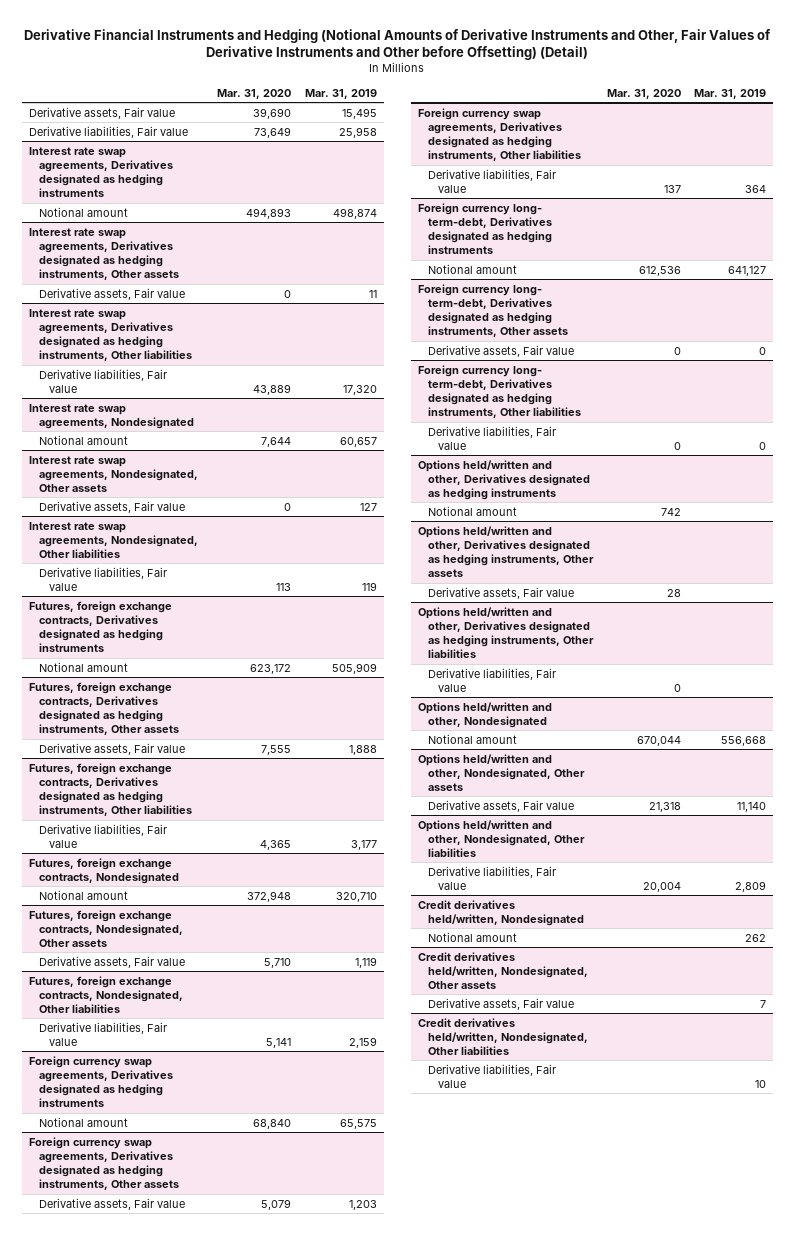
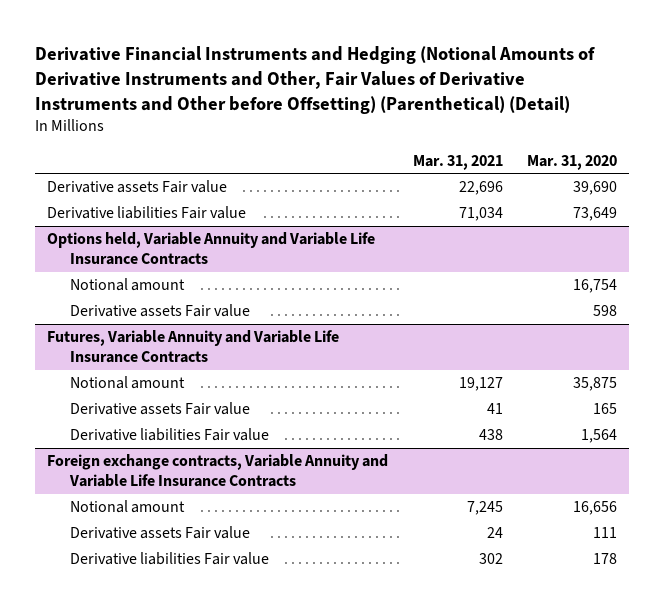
- Derivative Financial Instruments and Hedging (Notional Amounts of Derivative Instruments and Other, Fair Values of Derivative Instruments and Other before Offsetting) (Detail)
+ Derivative Financial Instruments and Hedging (Notional Amounts of Derivative Instruments and Other, Fair Values of Derivative Instruments and Other before Offsetting) (Parenthetical) (Detail)
- | Mar. 31, 2020 | Mar. 31, 2019
+ | Mar. 31, 2021 | Mar. 31, 2020
- Derivative assets, Fair value | 39,690 | 15,495
- Derivative liabilities, Fair value | 73,649 | 25,958
- Interest rate swap agreements, Derivatives designated as hedging instruments
- Notional amount | 494,893 | 498,874
- Interest rate swap agreements, Derivatives designated as hedging instruments, Other assets
- Derivative assets, Fair value | 0 | 11
- Interest rate swap agreements, Derivatives designated as hedging instruments, Other liabilities
- Derivative liabilities, Fair value | 43,889 | 17,320
- Interest rate swap agreements, Nondesignated
- Notional amount | 7,644 | 60,657
- Interest rate swap agreements, Nondesignated, Other assets
- Derivative assets, Fair value | 0 | 127
- Interest rate swap agreements, Nondesignated, Other liabilities
- Derivative liabilities, Fair value | 113 | 119
- Futures, foreign exchange contracts, Derivatives designated as hedging instruments
- Notional amount | 623,172 | 505,909
- Futures, foreign exchange contracts, Derivatives designated as hedging instruments, Other assets
- Derivative assets, Fair value | 7,555 | 1,888
- Futures, foreign exchange contracts, Derivatives designated as hedging instruments, Other liabilities
- Derivative liabilities, Fair value | 4,365 | 3,177
- Futures, foreign exchange contracts, Nondesignated
- Notional amount | 372,948 | 320,710
- Futures, foreign exchange contracts, Nondesignated, Other assets
- Derivative assets, Fair value | 5,710 | 1,119
- Futures, foreign exchange contracts, Nondesignated, Other liabilities
- Derivative liabilities, Fair value | 5,141 | 2,159
- Foreign currency swap agreements, Derivatives designated as hedging instruments
- Notional amount | 68,840 | 65,575
- Foreign currency swap agreements, Derivatives designated as hedging instruments, Other assets
- Derivative assets, Fair value | 5,079 | 1,203
- Foreign currency swap agreements, Derivatives designated as hedging instruments, Other liabilities
- Derivative liabilities, Fair value | 137 | 364
- Foreign currency long- term-debt, Derivatives designated as hedging instruments
- Notional amount | 612,536 | 641,127
- Foreign currency long- term-debt, Derivatives designated as hedging instruments, Other assets
- Derivative assets, Fair value | 0 | 0
- Foreign currency long- term-debt, Derivatives designated as hedging instruments, Other liabilities
- Derivative liabilities, Fair value | 0 | 0
- Options held/written and other, Derivatives designated as hedging instruments
- Notional amount | 742 |
- Options held/written and other, Derivatives designated as hedging instruments, Other assets
- Derivative assets, Fair value | 28 |
- Options held/written and other, Derivatives designated as hedging instruments, Other liabilities
- Derivative liabilities, Fair value | 0 |
- Options held/written and other, Nondesignated
- Notional amount | 670,044 | 556,668
- Options held/written and other, Nondesignated, Other assets
- Derivative assets, Fair value | 21,318 | 11,140
- Options held/written and other, Nondesignated, Other liabilities
- Derivative liabilities, Fair value | 20,004 | 2,809
- Credit derivatives held/written, Nondesignated
- Notional amount | | 262
- Credit derivatives held/written, Nondesignated, Other assets
- Derivative assets, Fair value | | 7
- Credit derivatives held/written, Nondesignated, Other liabilities
- Derivative liabilities, Fair value | | 10
+ Derivative assets Fair value | 22,696 | 39,690
+ Derivative liabilities Fair value | 71,034 | 73,649
+ Options held, Variable Annuity and Variable Life Insurance Contracts
+ Notional amount | | 16,754
+ Derivative assets Fair value | | 598
+ Futures, Variable Annuity and Variable Life Insurance Contracts
+ Notional amount | 19,127 | 35,875
+ Derivative assets Fair value | 41 | 165
+ Derivative liabilities Fair value | 438 | 1,564
+ Foreign exchange contracts, Variable Annuity and Variable Life Insurance Contracts
+ Notional amount | 7,245 | 16,656
+ Derivative assets Fair value | 24 | 111
+ Derivative liabilities Fair value | 302 | 178

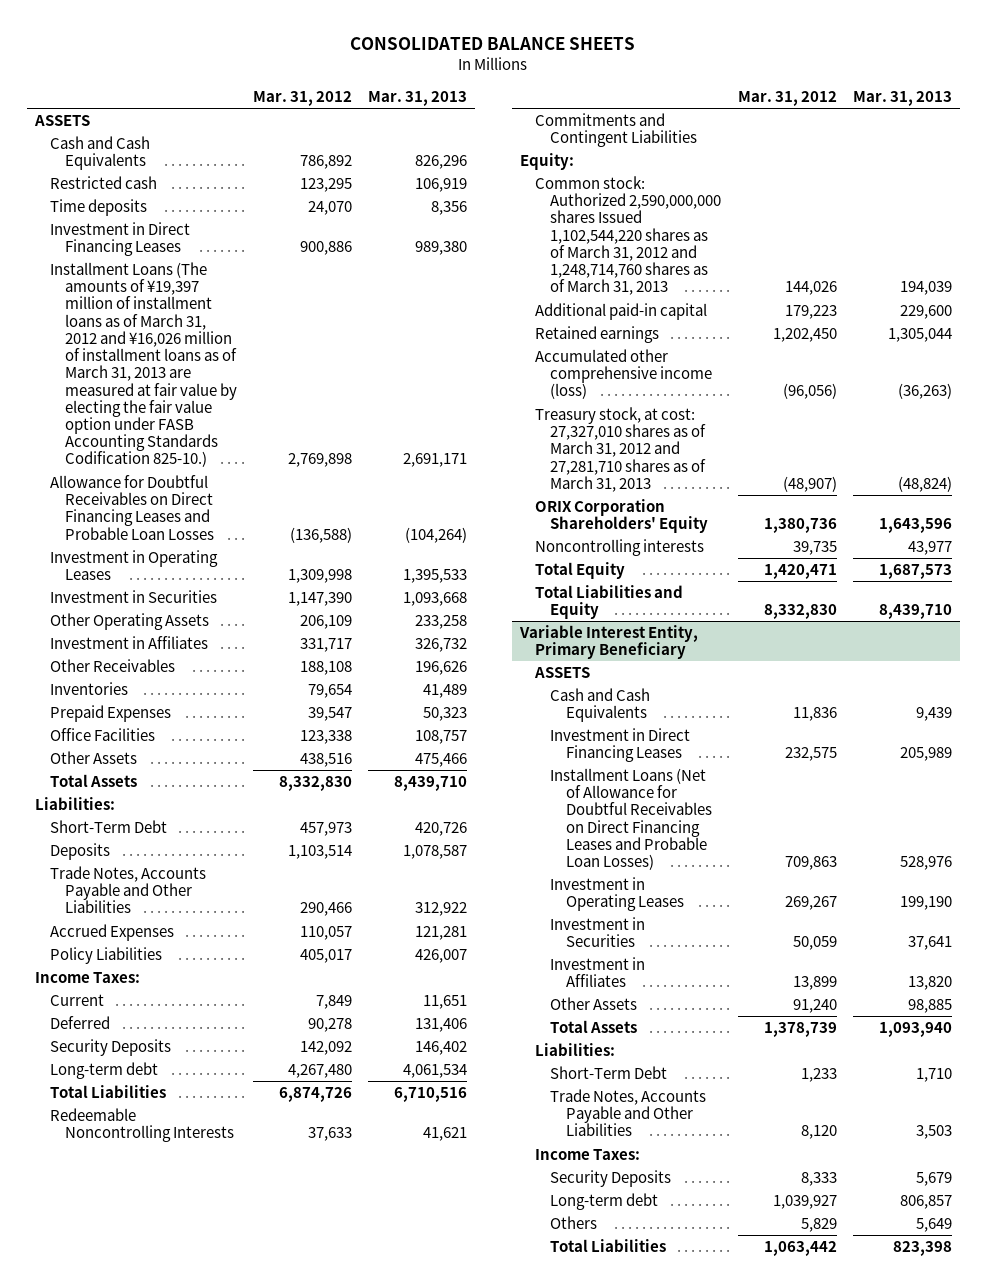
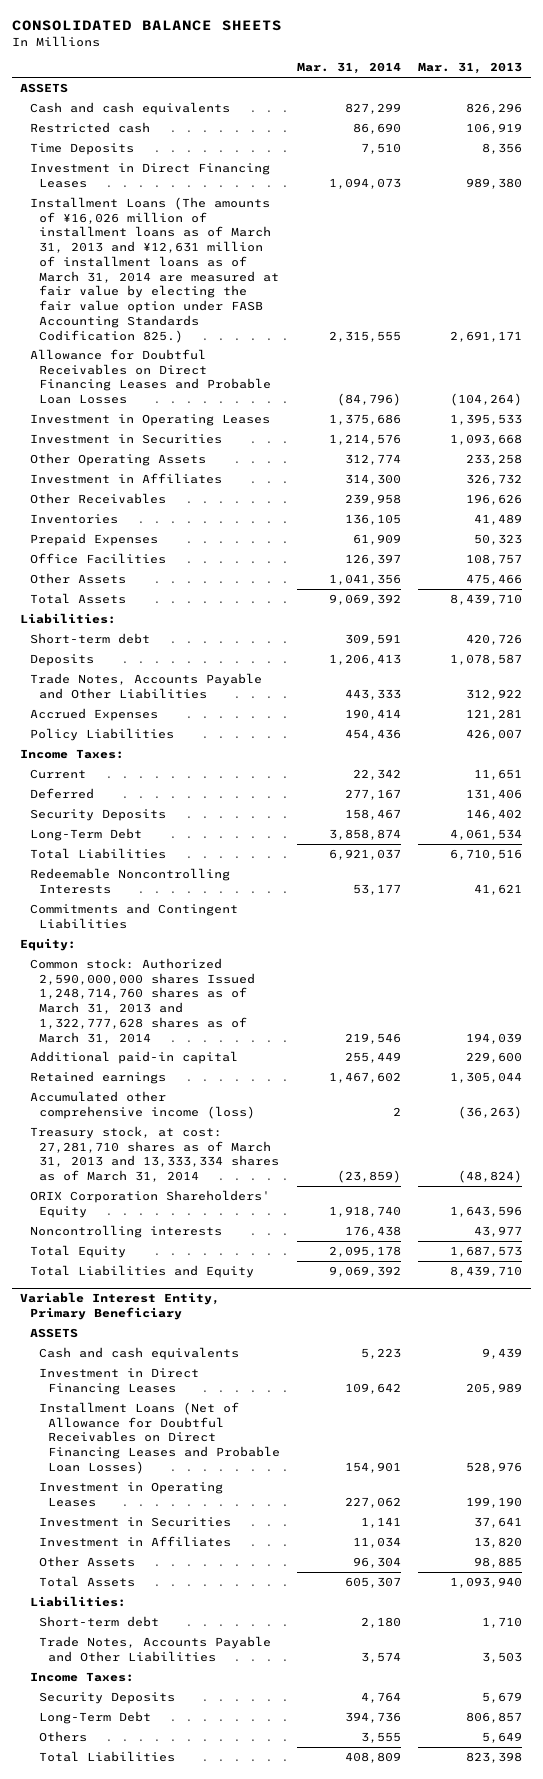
- | Mar. 31, 2012 | Mar. 31, 2013
+ | Mar. 31, 2014 | Mar. 31, 2013
- Cash and Cash Equivalents | 786,892 | 826,296
+ Cash and cash equivalents | 827,299 | 826,296
- Time deposits | 24,070 | 8,356
+ Time Deposits | 7,510 | 8,356
- Installment Loans (The amounts of ¥19,397 million of installment loans as of March 31, 2012 and ¥16,026 million of installment loans as of March 31, 2013 are measured at fair value by electing the fair value option under FASB Accounting Standards Codification 825-10.) | 2,769,898 | 2,691,171
+ Installment Loans (The amounts of ¥16,026 million of installment loans as of March 31, 2013 and ¥12,631 million of installment loans as of March 31, 2014 are measured at fair value by electing the fair value option under FASB Accounting Standards Codification 825.) | 2,315,555 | 2,691,171
- Short-Term Debt | 457,973 | 420,726
+ Short-term debt | 309,591 | 420,726
- Long-term debt | 4,267,480 | 4,061,534
+ Long-Term Debt | 3,858,874 | 4,061,534
- Common stock: Authorized 2,590,000,000 shares Issued 1,102,544,220 shares as of March 31, 2012 and 1,248,714,760 shares as of March 31, 2013 | 144,026 | 194,039
+ Common stock: Authorized 2,590,000,000 shares Issued 1,248,714,760 shares as of March 31, 2013 and 1,322,777,628 shares as of March 31, 2014 | 219,546 | 194,039
- Treasury stock, at cost: 27,327,010 shares as of March 31, 2012 and 27,281,710 shares as of March 31, 2013 | (48,907) | (48,824)
+ Treasury stock, at cost: 27,281,710 shares as of March 31, 2013 and 13,333,334 shares as of March 31, 2014 | (23,859) | (48,824)
@ Variable Interest Entity, Primary Beneficiary
- Cash and Cash Equivalents | 11,836 | 9,439
+ Cash and cash equivalents | 5,223 | 9,439
- Short-Term Debt | 1,233 | 1,710
+ Short-term debt | 2,180 | 1,710
- Long-term debt | 1,039,927 | 806,857
+ Long-Term Debt | 394,736 | 806,857

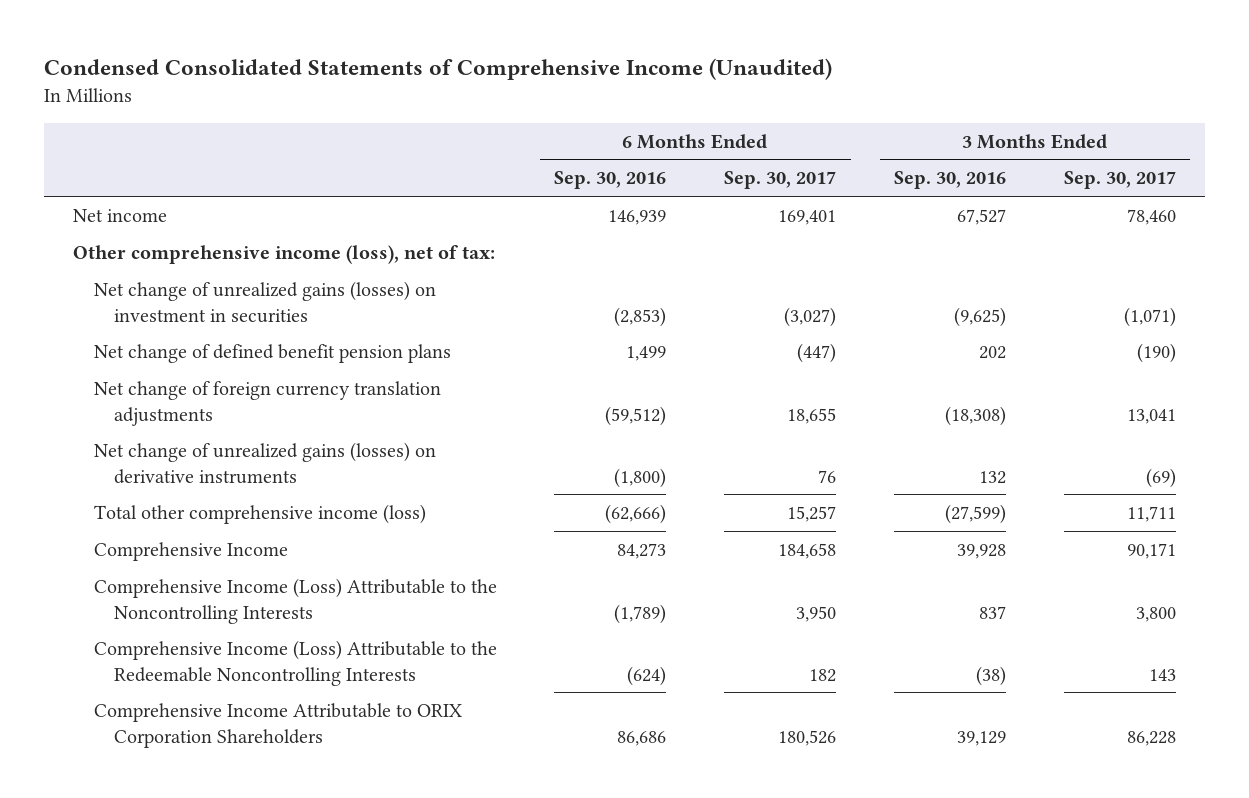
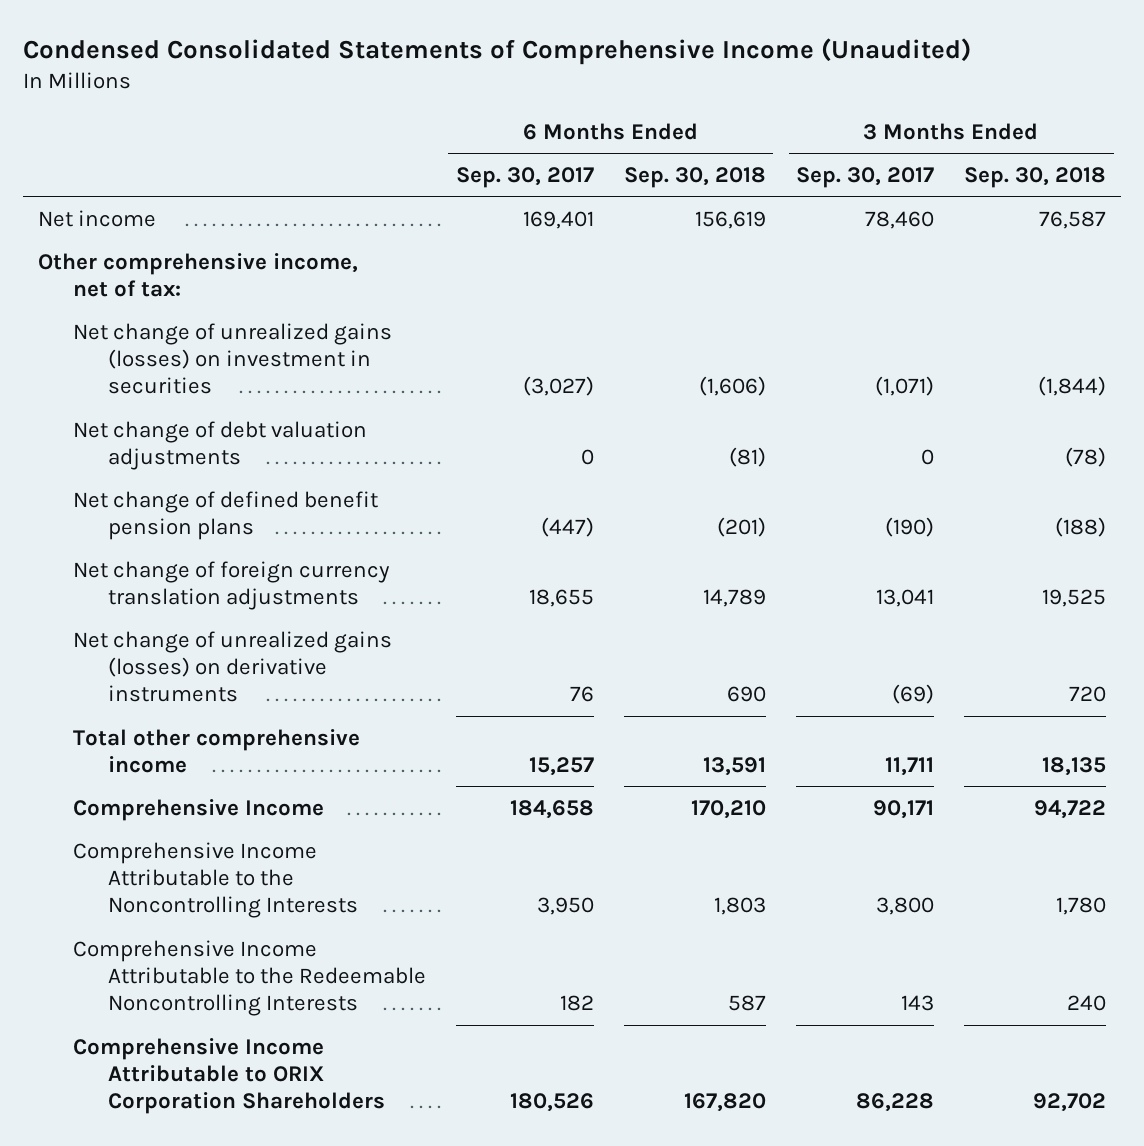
- | 6 Months Ended Sep. 30, 2016 | 6 Months Ended Sep. 30, 2017 | 3 Months Ended Sep. 30, 2016 | 3 Months Ended Sep. 30, 2017
+ | 6 Months Ended Sep. 30, 2017 | 6 Months Ended Sep. 30, 2018 | 3 Months Ended Sep. 30, 2017 | 3 Months Ended Sep. 30, 2018
- Other comprehensive income (loss), net of tax:
+ Other comprehensive income, net of tax:
+ Net change of debt valuation adjustments | 0 | (81) | 0 | (78)
- Total other comprehensive income (loss) | (62,666) | 15,257 | (27,599) | 11,711
+ Total other comprehensive income | 15,257 | 13,591 | 11,711 | 18,135
- Comprehensive Income (Loss) Attributable to the Noncontrolling Interests | (1,789) | 3,950 | 837 | 3,800
- Comprehensive Income (Loss) Attributable to the Redeemable Noncontrolling Interests | (624) | 182 | (38) | 143
+ Comprehensive Income Attributable to the Noncontrolling Interests | 3,950 | 1,803 | 3,800 | 1,780
+ Comprehensive Income Attributable to the Redeemable Noncontrolling Interests | 182 | 587 | 143 | 240

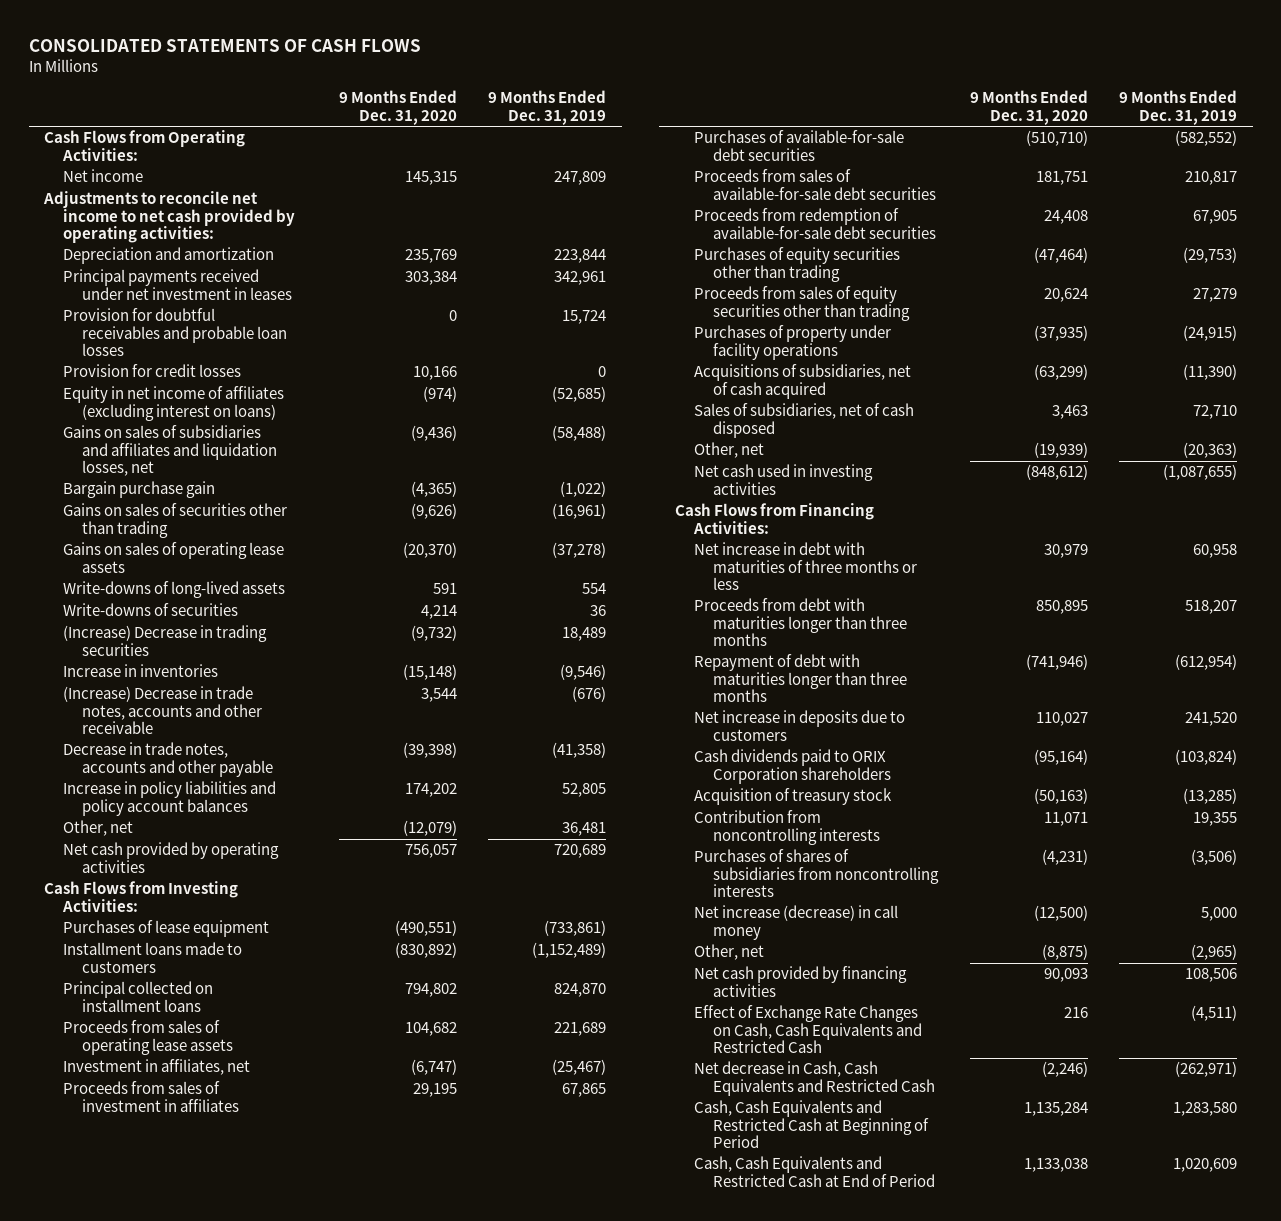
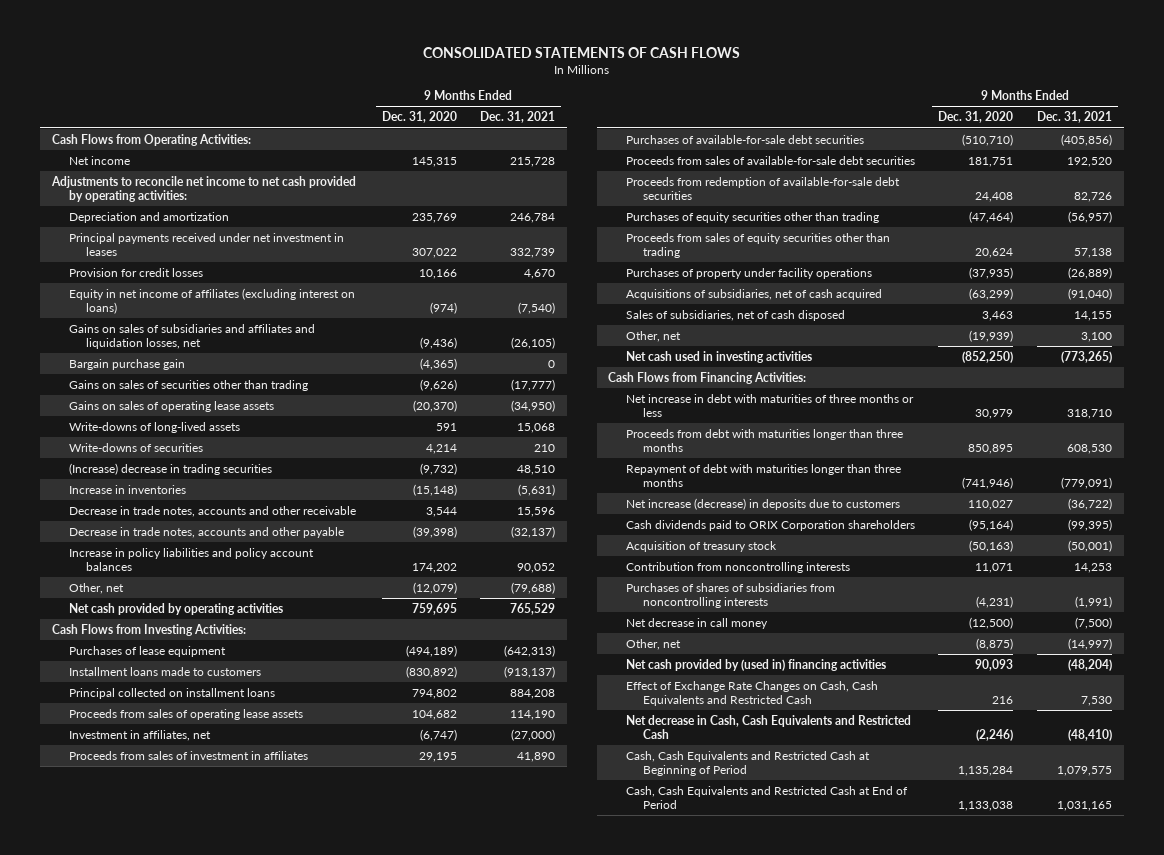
- | 9 Months Ended Dec. 31, 2020 | 9 Months Ended Dec. 31, 2019
+ | 9 Months Ended Dec. 31, 2020 | 9 Months Ended Dec. 31, 2021
- Principal payments received under net investment in leases | 303,384 | 342,961
- Provision for doubtful receivables and probable loan losses | 0 | 15,724
+ Principal payments received under net investment in leases | 307,022 | 332,739
- (Increase) Decrease in trading securities | (9,732) | 18,489
+ (Increase) decrease in trading securities | (9,732) | 48,510
- (Increase) Decrease in trade notes, accounts and other receivable | 3,544 | (676)
+ Decrease in trade notes, accounts and other receivable | 3,544 | 15,596
- Net cash provided by operating activities | 756,057 | 720,689
+ Net cash provided by operating activities | 759,695 | 765,529
- Purchases of lease equipment | (490,551) | (733,861)
+ Purchases of lease equipment | (494,189) | (642,313)
- Net cash used in investing activities | (848,612) | (1,087,655)
+ Net cash used in investing activities | (852,250) | (773,265)
- Net increase in deposits due to customers | 110,027 | 241,520
+ Net increase (decrease) in deposits due to customers | 110,027 | (36,722)
- Net increase (decrease) in call money | (12,500) | 5,000
+ Net decrease in call money | (12,500) | (7,500)
- Net cash provided by financing activities | 90,093 | 108,506
+ Net cash provided by (used in) financing activities | 90,093 | (48,204)

